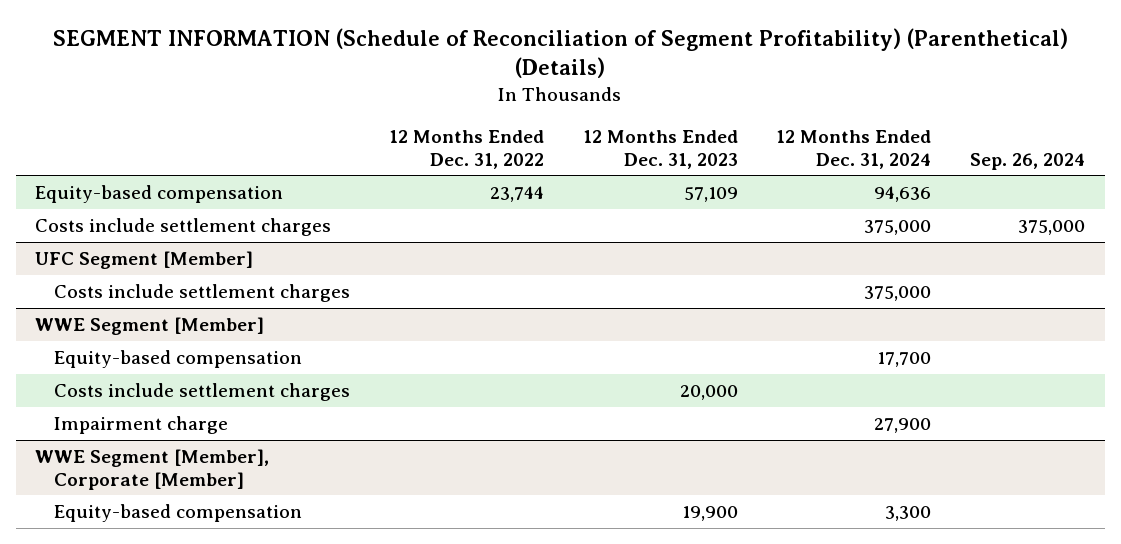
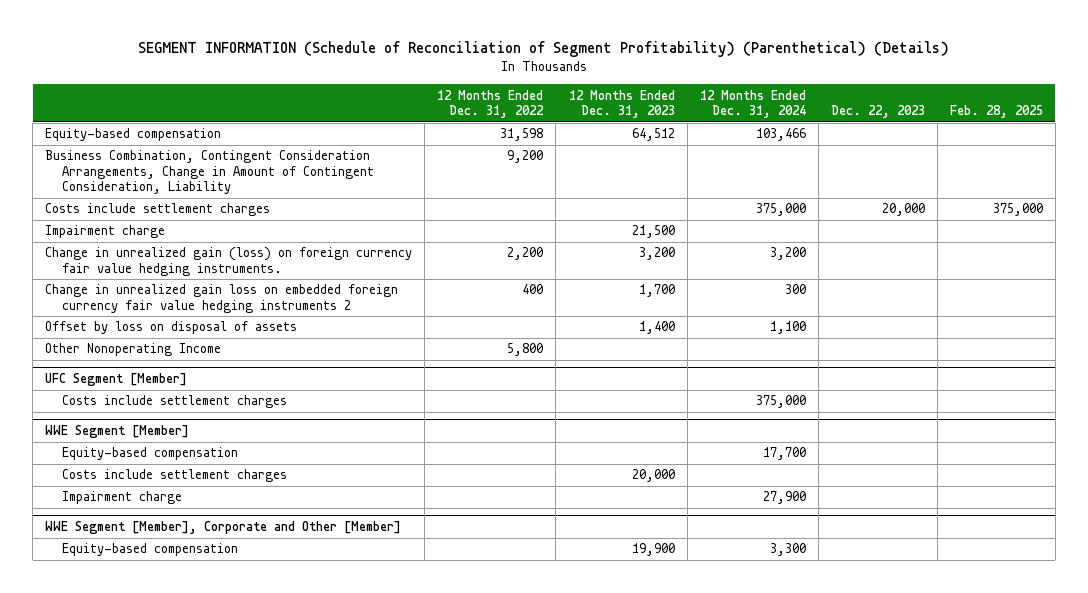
- | 12 Months Ended Dec. 31, 2022 | 12 Months Ended Dec. 31, 2023 | 12 Months Ended Dec. 31, 2024 | Sep. 26, 2024
+ | 12 Months Ended Dec. 31, 2022 | 12 Months Ended Dec. 31, 2023 | 12 Months Ended Dec. 31, 2024 | Dec. 22, 2023 | Feb. 28, 2025
- Equity-based compensation | 23,744 | 57,109 | 94,636 |
+ Equity-based compensation | 31,598 | 64,512 | 103,466 | |
+ Business Combination, Contingent Consideration Arrangements, Change in Amount of Contingent Consideration, Liability | 9,200 | | | |
+ Impairment charge | | 21,500 | | |
+ Change in unrealized gain (loss) on foreign currency fair value hedging instruments. | 2,200 | 3,200 | 3,200 | |
+ Change in unrealized gain loss on embedded foreign currency fair value hedging instruments 2 | 400 | 1,700 | 300 | |
+ Offset by loss on disposal of assets | | 1,400 | 1,100 | |
+ Other Nonoperating Income | 5,800 | | | |
- WWE Segment [Member], Corporate [Member]
+ WWE Segment [Member], Corporate and Other [Member]

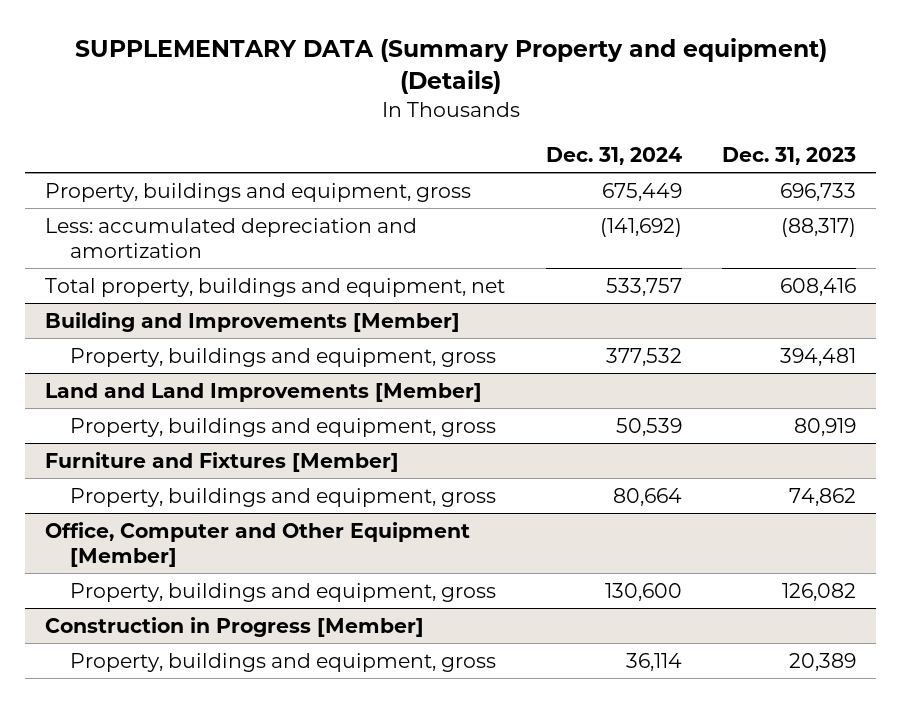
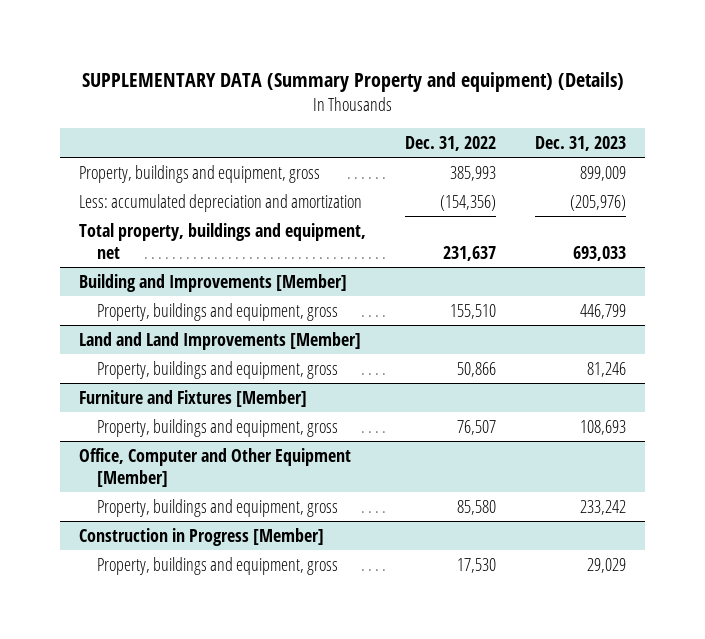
- | Dec. 31, 2024 | Dec. 31, 2023
+ | Dec. 31, 2022 | Dec. 31, 2023
- Property, buildings and equipment, gross | 675,449 | 696,733
- Less: accumulated depreciation and amortization | (141,692) | (88,317)
- Total property, buildings and equipment, net | 533,757 | 608,416
+ Property, buildings and equipment, gross | 385,993 | 899,009
+ Less: accumulated depreciation and amortization | (154,356) | (205,976)
+ Total property, buildings and equipment, net | 231,637 | 693,033
@ Building and Improvements [Member]
- Property, buildings and equipment, gross | 377,532 | 394,481
+ Property, buildings and equipment, gross | 155,510 | 446,799
@ Land and Land Improvements [Member]
- Property, buildings and equipment, gross | 50,539 | 80,919
+ Property, buildings and equipment, gross | 50,866 | 81,246
@ Furniture and Fixtures [Member]
- Property, buildings and equipment, gross | 80,664 | 74,862
+ Property, buildings and equipment, gross | 76,507 | 108,693
@ Office, Computer and Other Equipment [Member]
- Property, buildings and equipment, gross | 130,600 | 126,082
+ Property, buildings and equipment, gross | 85,580 | 233,242
@ Construction in Progress [Member]
- Property, buildings and equipment, gross | 36,114 | 20,389
+ Property, buildings and equipment, gross | 17,530 | 29,029

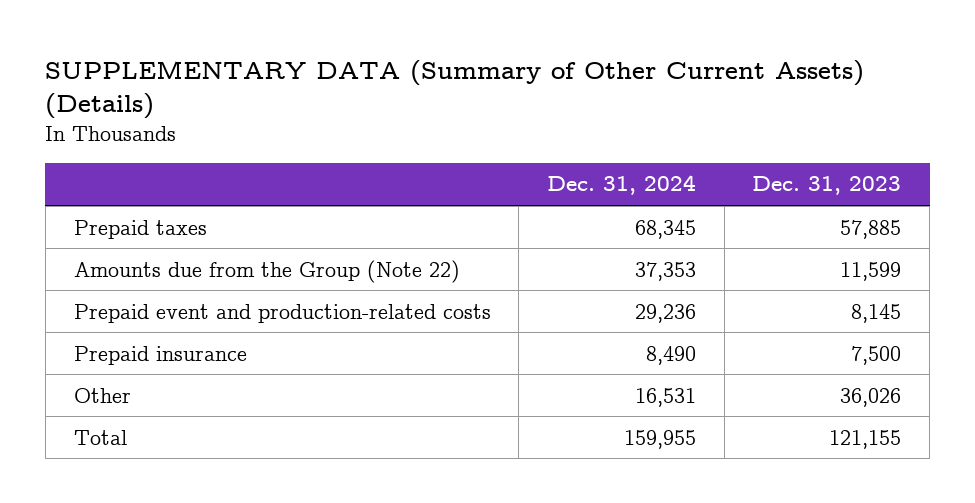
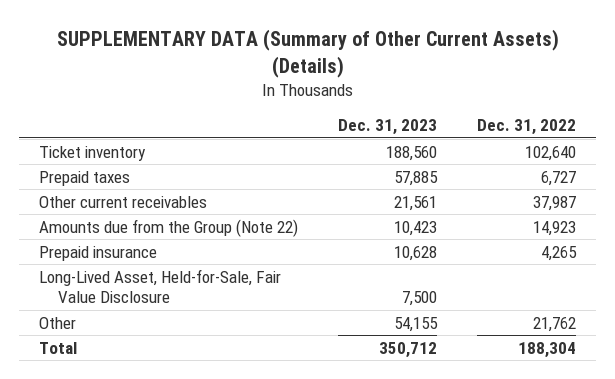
- | Dec. 31, 2024 | Dec. 31, 2023
+ | Dec. 31, 2023 | Dec. 31, 2022
+ Ticket inventory | 188,560 | 102,640
- Amounts due from the Group (Note 22) | 37,353 | 11,599
- Prepaid event and production-related costs | 29,236 | 8,145
- Prepaid insurance | 8,490 | 7,500
- Other | 16,531 | 36,026
- Total | 159,955 | 121,155
+ Other current receivables | 21,561 | 37,987
+ Amounts due from the Group (Note 22) | 10,423 | 14,923
+ Prepaid insurance | 10,628 | 4,265
+ Long-Lived Asset, Held-for-Sale, Fair Value Disclosure | 7,500 |
+ Other | 54,155 | 21,762
+ Total | 350,712 | 188,304

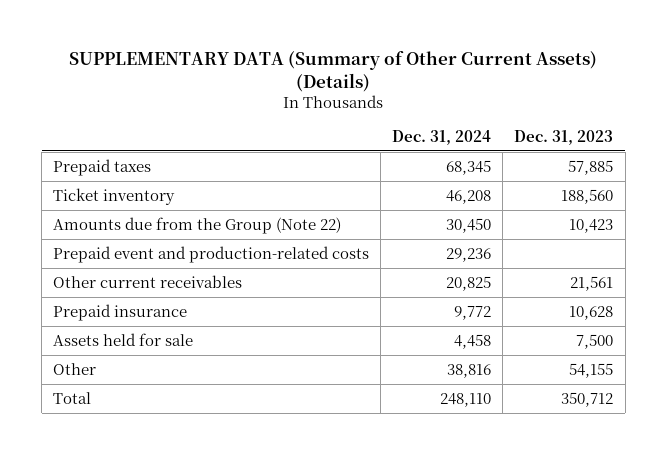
- | Dec. 31, 2023 | Dec. 31, 2022
+ | Dec. 31, 2024 | Dec. 31, 2023
moved down: Ticket inventory | 46,208 | 188,560
+ Prepaid event and production-related costs | 29,236 |
moved down: Other current receivables | 20,825 | 21,561
- Long-Lived Asset, Held-for-Sale, Fair Value Disclosure | 7,500 |
+ Assets held for sale | 4,458 | 7,500

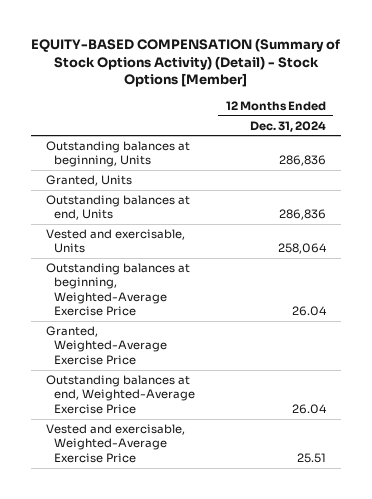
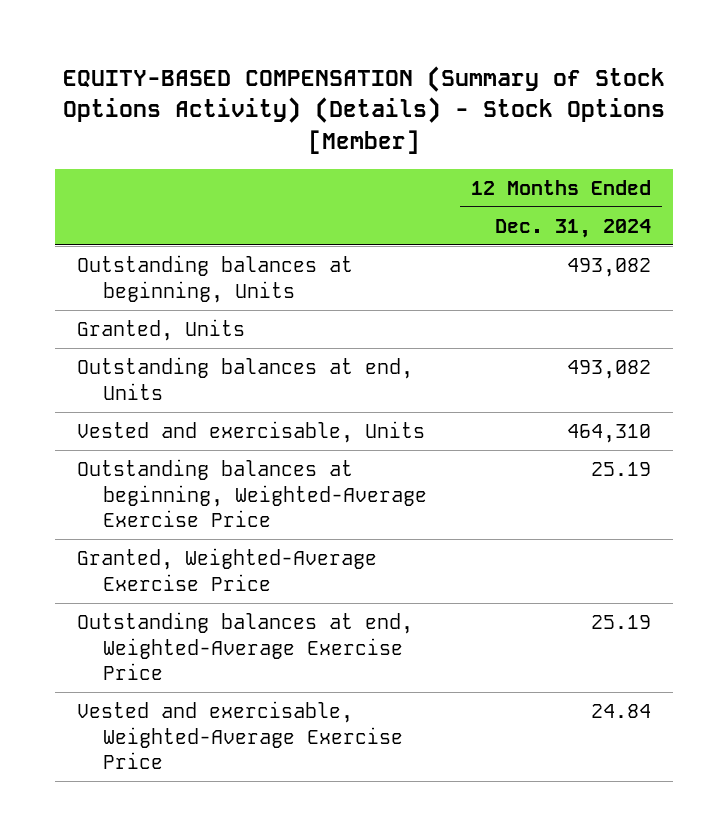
- EQUITY-BASED COMPENSATION (Summary of Stock Options Activity) (Detail) - Stock Options [Member]
+ EQUITY-BASED COMPENSATION (Summary of Stock Options Activity) (Details) - Stock Options [Member]
- Outstanding balances at beginning, Units | 286,836
+ Outstanding balances at beginning, Units | 493,082
- Outstanding balances at end, Units | 286,836
- Vested and exercisable, Units | 258,064
- Outstanding balances at beginning, Weighted-Average Exercise Price | 26.04
+ Outstanding balances at end, Units | 493,082
+ Vested and exercisable, Units | 464,310
+ Outstanding balances at beginning, Weighted-Average Exercise Price | 25.19
- Outstanding balances at end, Weighted-Average Exercise Price | 26.04
- Vested and exercisable, Weighted-Average Exercise Price | 25.51
+ Outstanding balances at end, Weighted-Average Exercise Price | 25.19
+ Vested and exercisable, Weighted-Average Exercise Price | 24.84

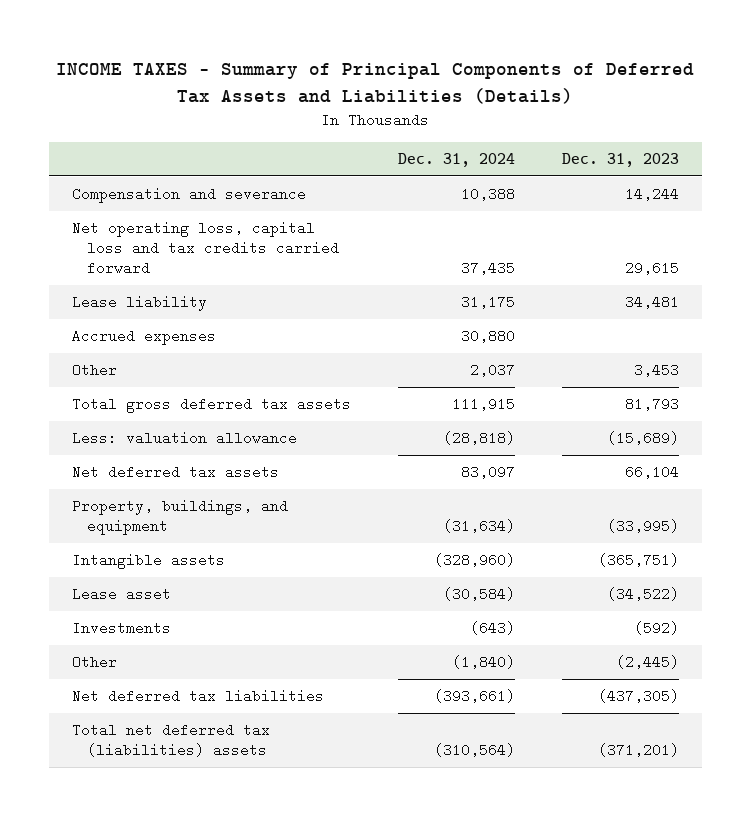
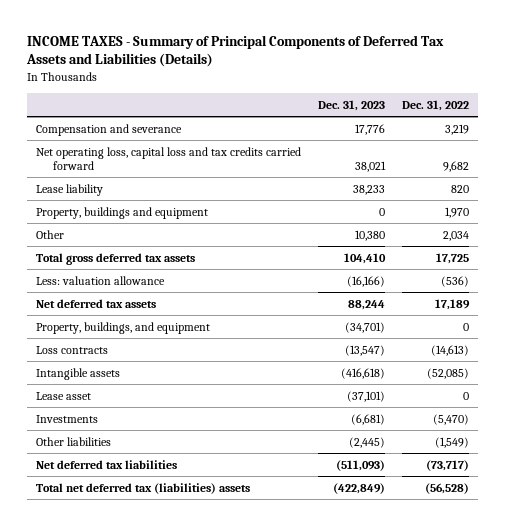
- | Dec. 31, 2024 | Dec. 31, 2023
+ | Dec. 31, 2023 | Dec. 31, 2022
- Compensation and severance | 10,388 | 14,244
- Net operating loss, capital loss and tax credits carried forward | 37,435 | 29,615
- Lease liability | 31,175 | 34,481
- Accrued expenses | 30,880 |
- Other | 2,037 | 3,453
- Total gross deferred tax assets | 111,915 | 81,793
- Less: valuation allowance | (28,818) | (15,689)
- Net deferred tax assets | 83,097 | 66,104
- Property, buildings, and equipment | (31,634) | (33,995)
- Intangible assets | (328,960) | (365,751)
- Lease asset | (30,584) | (34,522)
- Investments | (643) | (592)
- Other | (1,840) | (2,445)
- Net deferred tax liabilities | (393,661) | (437,305)
- Total net deferred tax (liabilities) assets | (310,564) | (371,201)
+ Compensation and severance | 17,776 | 3,219
+ Net operating loss, capital loss and tax credits carried forward | 38,021 | 9,682
+ Lease liability | 38,233 | 820
+ Property, buildings and equipment | 0 | 1,970
+ Other | 10,380 | 2,034
+ Total gross deferred tax assets | 104,410 | 17,725
+ Less: valuation allowance | (16,166) | (536)
+ Net deferred tax assets | 88,244 | 17,189
+ Property, buildings, and equipment | (34,701) | 0
+ Loss contracts | (13,547) | (14,613)
+ Intangible assets | (416,618) | (52,085)
+ Lease asset | (37,101) | 0
+ Investments | (6,681) | (5,470)
+ Other liabilities | (2,445) | (1,549)
+ Net deferred tax liabilities | (511,093) | (73,717)
+ Total net deferred tax (liabilities) assets | (422,849) | (56,528)

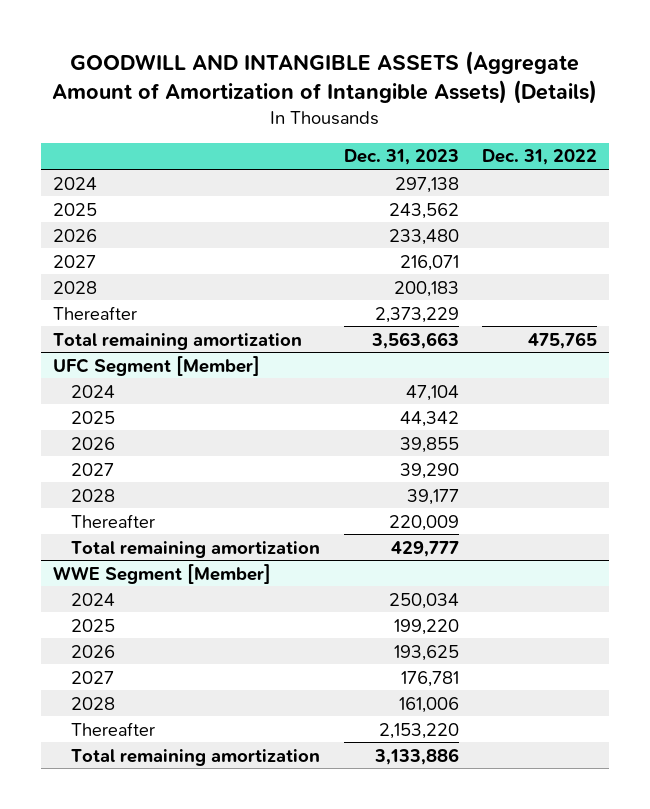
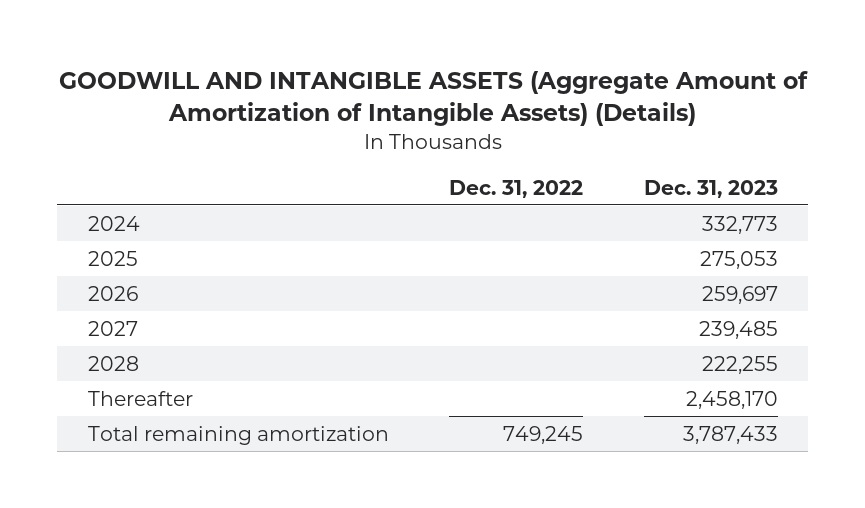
- | Dec. 31, 2023 | Dec. 31, 2022
+ | Dec. 31, 2022 | Dec. 31, 2023
- 2024 | 297,138 |
- 2025 | 243,562 |
- 2026 | 233,480 |
- 2027 | 216,071 |
- 2028 | 200,183 |
- Thereafter | 2,373,229 |
- Total remaining amortization | 3,563,663 | 475,765
- UFC Segment [Member]
- 2024 | 47,104 |
- 2025 | 44,342 |
- 2026 | 39,855 |
- 2027 | 39,290 |
- 2028 | 39,177 |
- Thereafter | 220,009 |
- Total remaining amortization | 429,777 |
- WWE Segment [Member]
- 2024 | 250,034 |
- 2025 | 199,220 |
- 2026 | 193,625 |
- 2027 | 176,781 |
- 2028 | 161,006 |
- Thereafter | 2,153,220 |
- Total remaining amortization | 3,133,886 |
+ 2024 | | 332,773
+ 2025 | | 275,053
+ 2026 | | 259,697
+ 2027 | | 239,485
+ 2028 | | 222,255
+ Thereafter | | 2,458,170
+ Total remaining amortization | 749,245 | 3,787,433

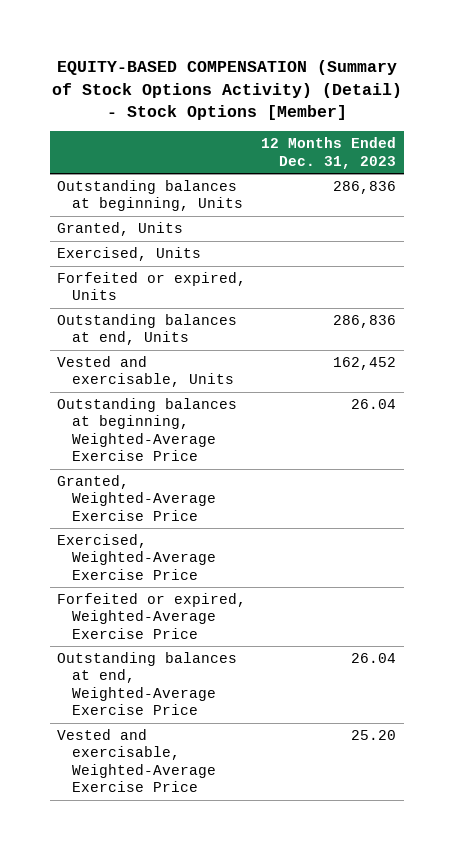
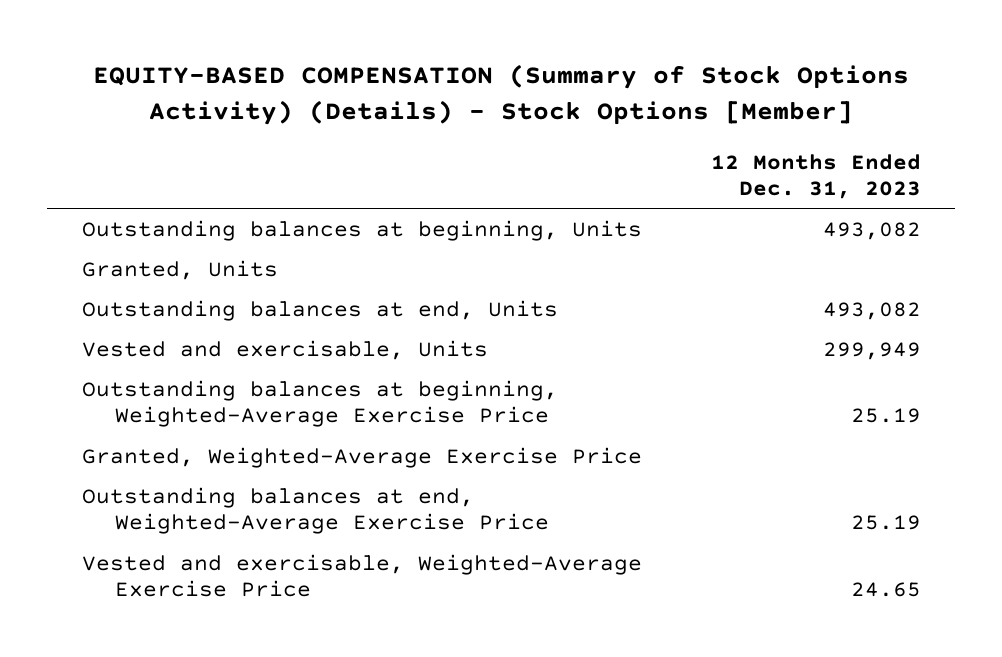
- EQUITY-BASED COMPENSATION (Summary of Stock Options Activity) (Detail) - Stock Options [Member]
+ EQUITY-BASED COMPENSATION (Summary of Stock Options Activity) (Details) - Stock Options [Member]
- Outstanding balances at beginning, Units | 286,836
+ Outstanding balances at beginning, Units | 493,082
- Exercised, Units
- Forfeited or expired, Units
- Outstanding balances at end, Units | 286,836
- Vested and exercisable, Units | 162,452
- Outstanding balances at beginning, Weighted-Average Exercise Price | 26.04
+ Outstanding balances at end, Units | 493,082
+ Vested and exercisable, Units | 299,949
+ Outstanding balances at beginning, Weighted-Average Exercise Price | 25.19
- Exercised, Weighted-Average Exercise Price
- Forfeited or expired, Weighted-Average Exercise Price
- Outstanding balances at end, Weighted-Average Exercise Price | 26.04
- Vested and exercisable, Weighted-Average Exercise Price | 25.20
+ Outstanding balances at end, Weighted-Average Exercise Price | 25.19
+ Vested and exercisable, Weighted-Average Exercise Price | 24.65

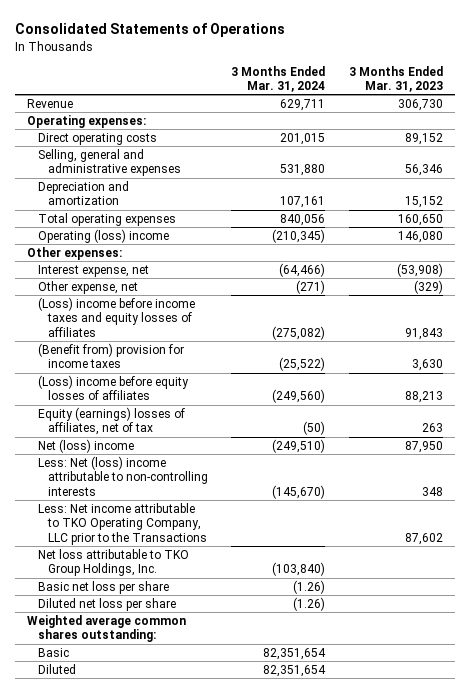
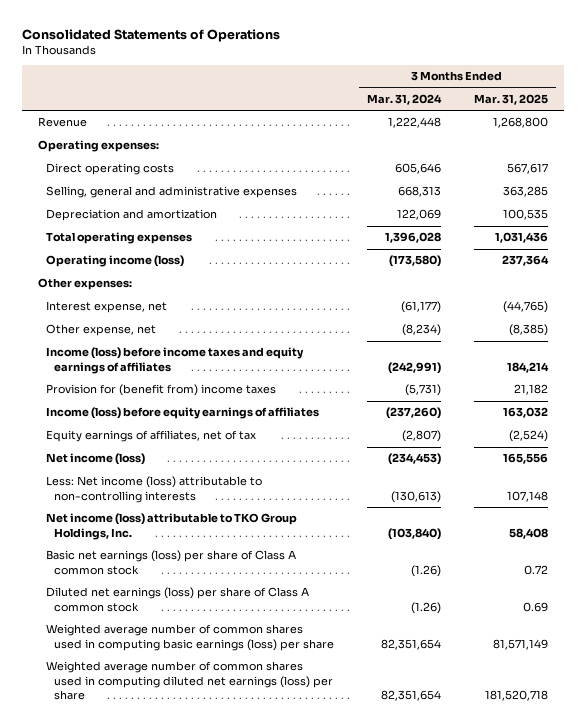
- | 3 Months Ended Mar. 31, 2024 | 3 Months Ended Mar. 31, 2023
+ | 3 Months Ended Mar. 31, 2024 | 3 Months Ended Mar. 31, 2025
- Revenue | 629,711 | 306,730
+ Revenue | 1,222,448 | 1,268,800
- Direct operating costs | 201,015 | 89,152
- Selling, general and administrative expenses | 531,880 | 56,346
- Depreciation and amortization | 107,161 | 15,152
- Total operating expenses | 840,056 | 160,650
- Operating (loss) income | (210,345) | 146,080
+ Direct operating costs | 605,646 | 567,617
+ Selling, general and administrative expenses | 668,313 | 363,285
+ Depreciation and amortization | 122,069 | 100,535
+ Total operating expenses | 1,396,028 | 1,031,436
+ Operating income (loss) | (173,580) | 237,364
- Interest expense, net | (64,466) | (53,908)
- Other expense, net | (271) | (329)
- (Loss) income before income taxes and equity losses of affiliates | (275,082) | 91,843
- (Benefit from) provision for income taxes | (25,522) | 3,630
- (Loss) income before equity losses of affiliates | (249,560) | 88,213
- Equity (earnings) losses of affiliates, net of tax | (50) | 263
- Net (loss) income | (249,510) | 87,950
- Less: Net (loss) income attributable to non-controlling interests | (145,670) | 348
- Less: Net income attributable to TKO Operating Company, LLC prior to the Transactions | | 87,602
- Net loss attributable to TKO Group Holdings, Inc. | (103,840) |
- Basic net loss per share | (1.26) |
- Diluted net loss per share | (1.26) |
- Weighted average common shares outstanding:
- Basic | 82,351,654 |
- Diluted | 82,351,654 |
+ Interest expense, net | (61,177) | (44,765)
+ Other expense, net | (8,234) | (8,385)
+ Income (loss) before income taxes and equity earnings of affiliates | (242,991) | 184,214
+ Provision for (benefit from) income taxes | (5,731) | 21,182
+ Income (loss) before equity earnings of affiliates | (237,260) | 163,032
+ Equity earnings of affiliates, net of tax | (2,807) | (2,524)
+ Net income (loss) | (234,453) | 165,556
+ Less: Net income (loss) attributable to non-controlling interests | (130,613) | 107,148
+ Net income (loss) attributable to TKO Group Holdings, Inc. | (103,840) | 58,408
+ Basic net earnings (loss) per share of Class A common stock | (1.26) | 0.72
+ Diluted net earnings (loss) per share of Class A common stock | (1.26) | 0.69
+ Weighted average number of common shares used in computing basic earnings (loss) per share | 82,351,654 | 81,571,149
+ Weighted average number of common shares used in computing diluted net earnings (loss) per share | 82,351,654 | 181,520,718

